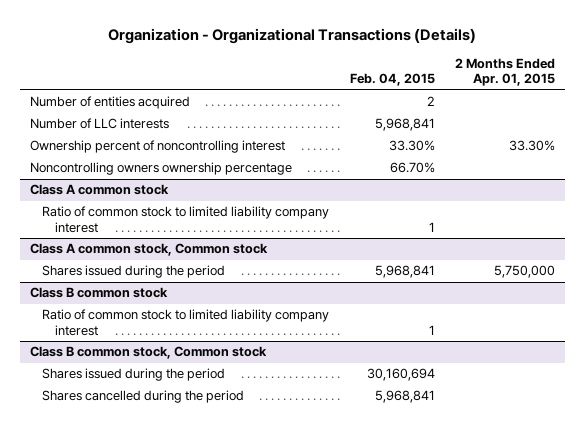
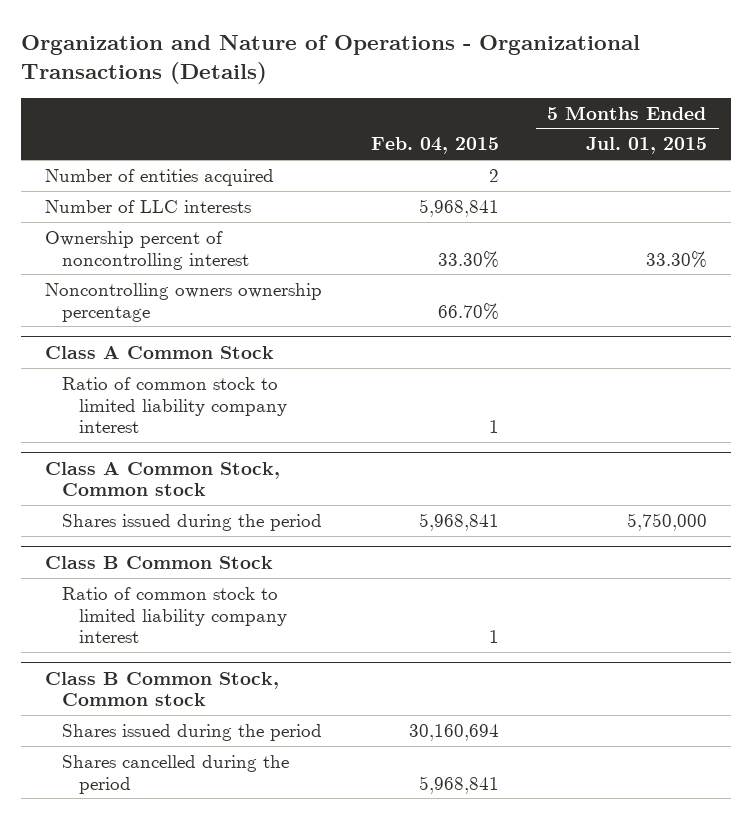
- Organization - Organizational Transactions (Details)
+ Organization and Nature of Operations - Organizational Transactions (Details)
- | Feb. 04, 2015 | 2 Months Ended Apr. 01, 2015
+ | Feb. 04, 2015 | 5 Months Ended Jul. 01, 2015
- Class A common stock
+ Class A Common Stock
- Class A common stock, Common stock
+ Class A Common Stock, Common stock
- Class B common stock
+ Class B Common Stock
- Class B common stock, Common stock
+ Class B Common Stock, Common stock

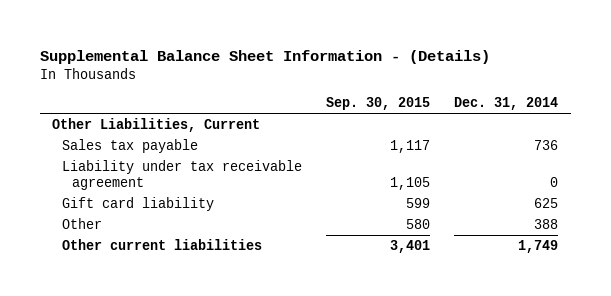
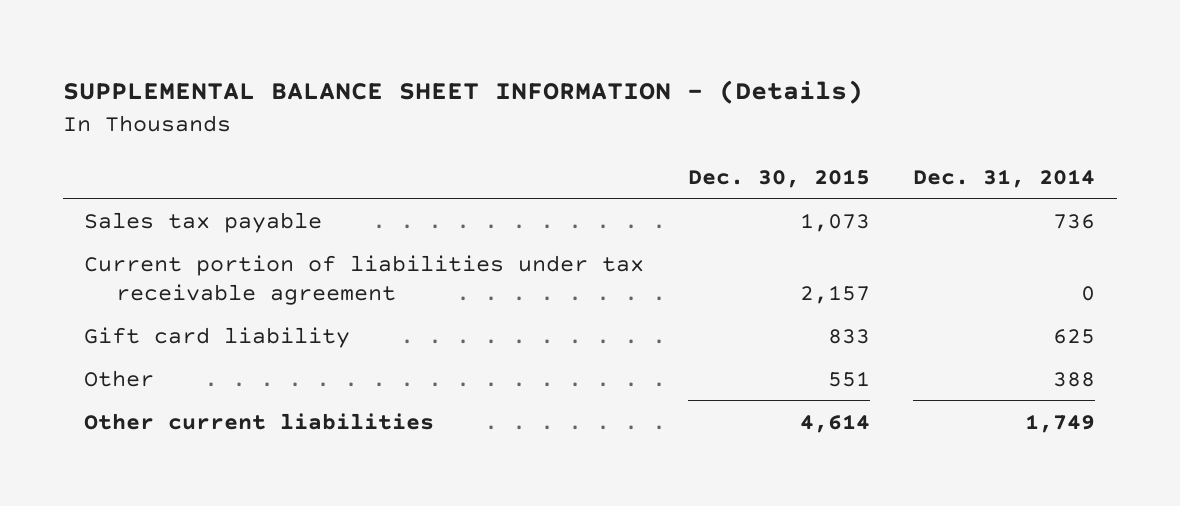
- Supplemental Balance Sheet Information - (Details)
+ SUPPLEMENTAL BALANCE SHEET INFORMATION - (Details)
- | Sep. 30, 2015 | Dec. 31, 2014
+ | Dec. 30, 2015 | Dec. 31, 2014
- Other Liabilities, Current
- Liability under tax receivable agreement | 1,105 | 0
+ Current portion of liabilities under tax receivable agreement | 2,157 | 0

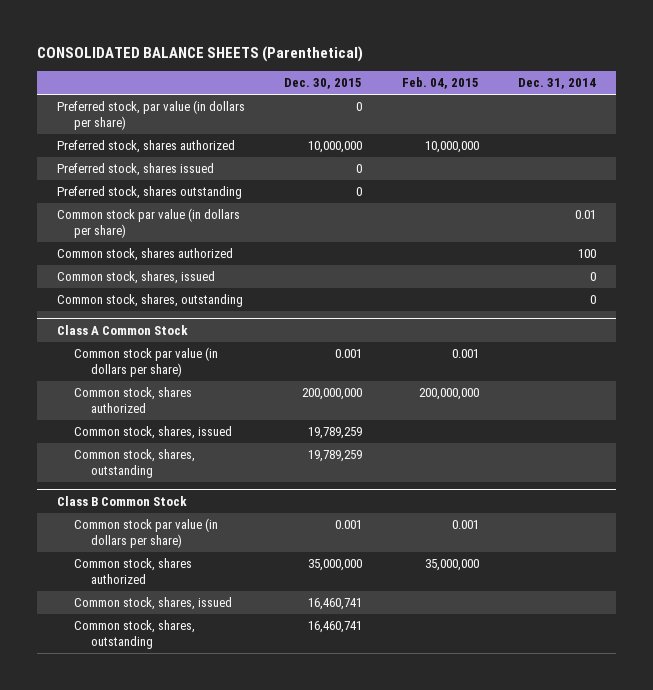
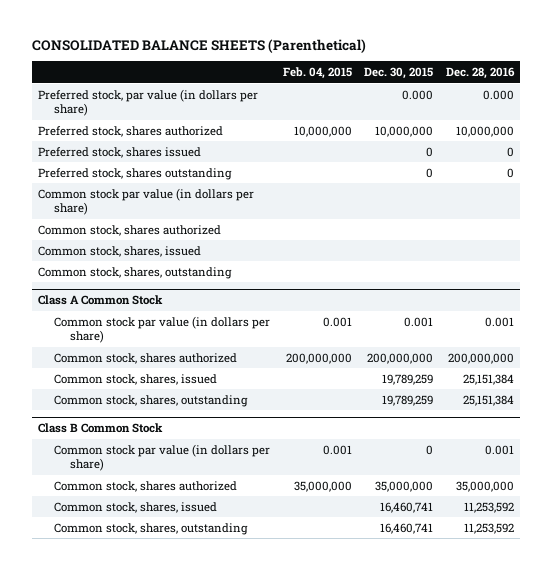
- | Dec. 30, 2015 | Feb. 04, 2015 | Dec. 31, 2014
+ | Feb. 04, 2015 | Dec. 30, 2015 | Dec. 28, 2016
- Preferred stock, par value (in dollars per share) | 0 | |
+ Preferred stock, par value (in dollars per share) | | 0.000 | 0.000
@ Class B Common Stock
- Common stock par value (in dollars per share) | 0.001 | 0.001 |
+ Common stock par value (in dollars per share) | 0.001 | 0 | 0.001

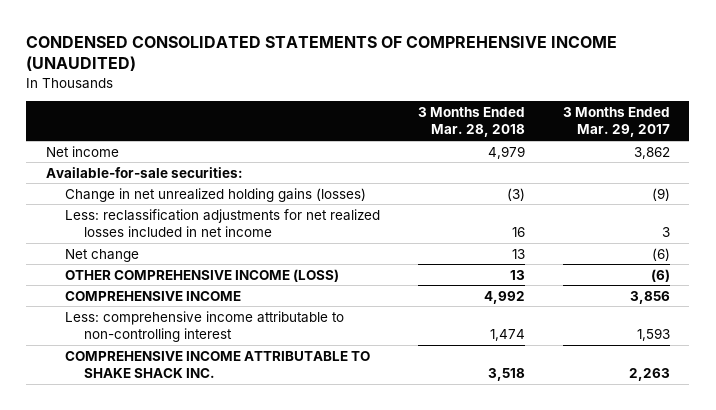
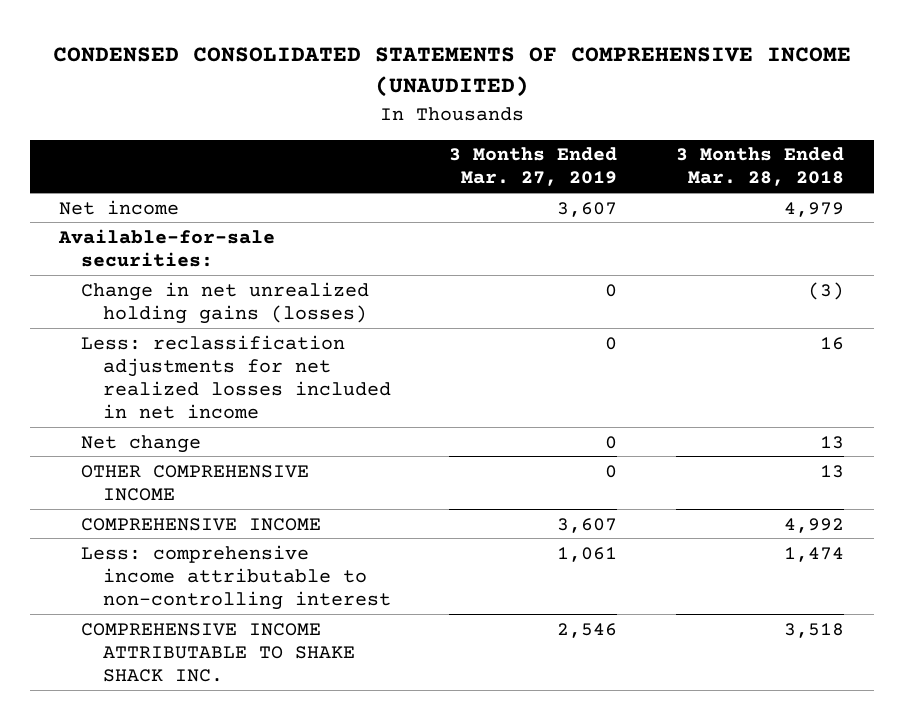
- | 3 Months Ended Mar. 28, 2018 | 3 Months Ended Mar. 29, 2017
+ | 3 Months Ended Mar. 27, 2019 | 3 Months Ended Mar. 28, 2018
- OTHER COMPREHENSIVE INCOME (LOSS) | 13 | (6)
+ OTHER COMPREHENSIVE INCOME | 0 | 13

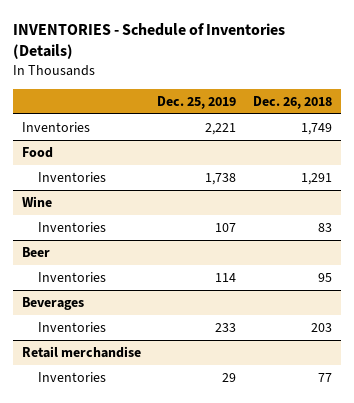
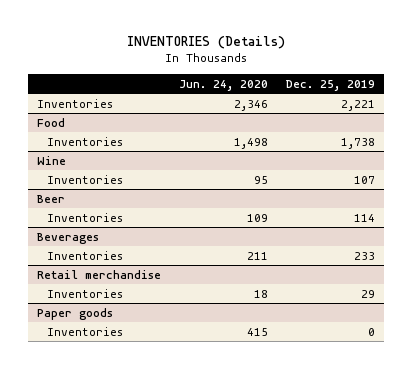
- INVENTORIES - Schedule of Inventories (Details)
+ INVENTORIES (Details)
- | Dec. 25, 2019 | Dec. 26, 2018
+ | Jun. 24, 2020 | Dec. 25, 2019
+ Paper goods
+ Inventories | 415 | 0

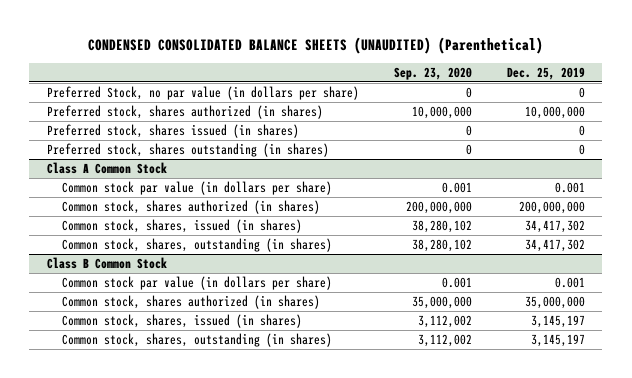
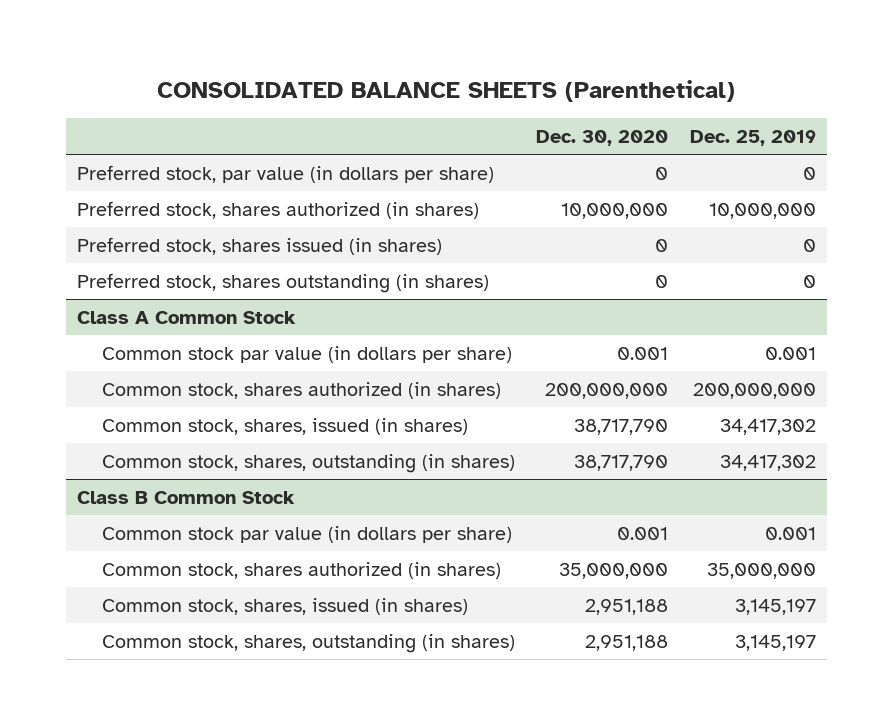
- CONDENSED CONSOLIDATED BALANCE SHEETS (UNAUDITED) (Parenthetical)
+ CONSOLIDATED BALANCE SHEETS (Parenthetical)
- | Sep. 23, 2020 | Dec. 25, 2019
+ | Dec. 30, 2020 | Dec. 25, 2019
- Preferred Stock, no par value (in dollars per share) | 0 | 0
+ Preferred stock, par value (in dollars per share) | 0 | 0

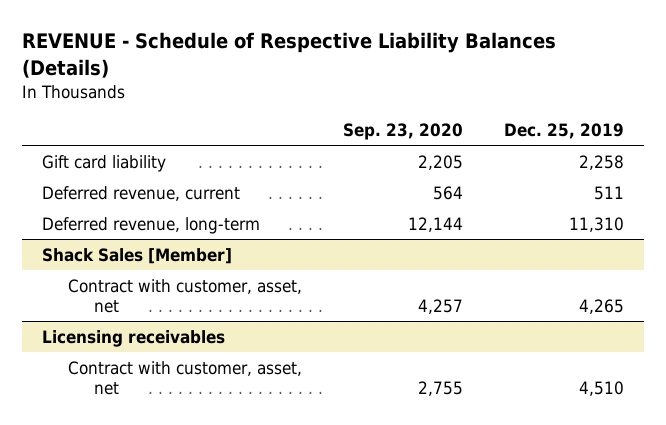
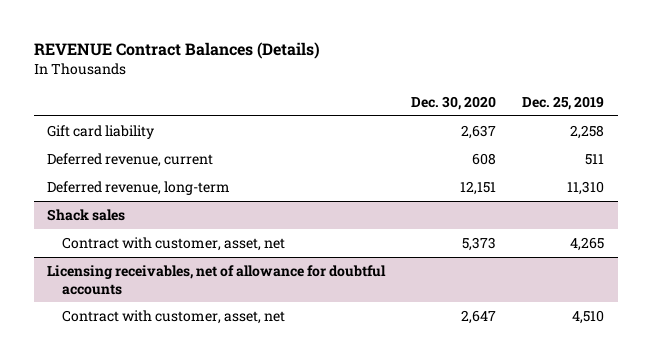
- REVENUE - Schedule of Respective Liability Balances (Details)
+ REVENUE Contract Balances (Details)
- | Sep. 23, 2020 | Dec. 25, 2019
+ | Dec. 30, 2020 | Dec. 25, 2019
- Shack Sales [Member]
+ Shack sales
- Licensing receivables
+ Licensing receivables, net of allowance for doubtful accounts

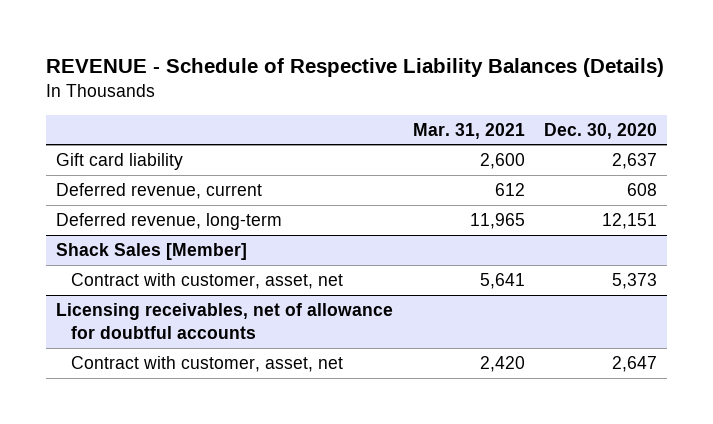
- REVENUE Contract Balances (Details)
+ REVENUE - Schedule of Respective Liability Balances (Details)
- | Dec. 30, 2020 | Dec. 25, 2019
+ | Mar. 31, 2021 | Dec. 30, 2020
- Shack sales
+ Shack Sales [Member]

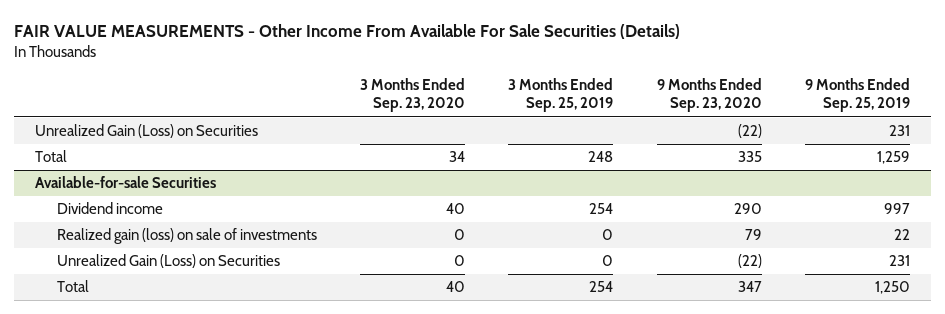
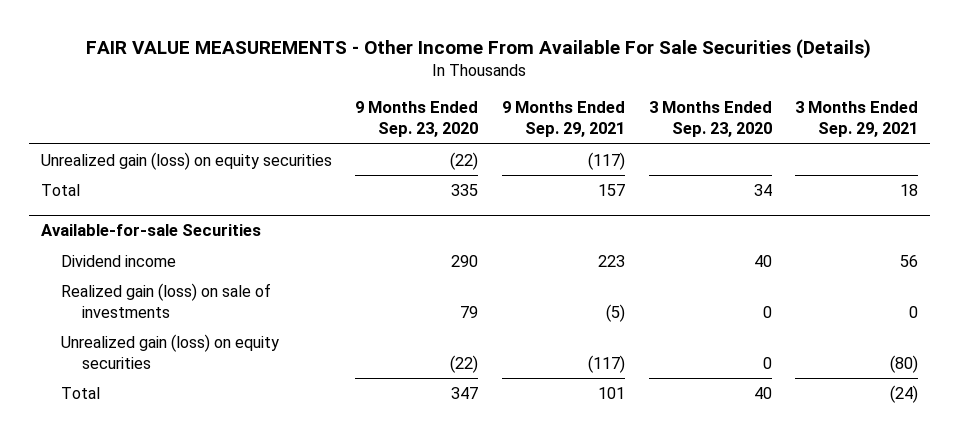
- | 3 Months Ended Sep. 23, 2020 | 3 Months Ended Sep. 25, 2019 | 9 Months Ended Sep. 23, 2020 | 9 Months Ended Sep. 25, 2019
+ | 9 Months Ended Sep. 23, 2020 | 9 Months Ended Sep. 29, 2021 | 3 Months Ended Sep. 23, 2020 | 3 Months Ended Sep. 29, 2021
- Unrealized Gain (Loss) on Securities | | | (22) | 231
+ Unrealized gain (loss) on equity securities | (22) | (117) | |
@ Available-for-sale Securities
- Unrealized Gain (Loss) on Securities | 0 | 0 | (22) | 231
+ Unrealized gain (loss) on equity securities | (22) | (117) | 0 | (80)

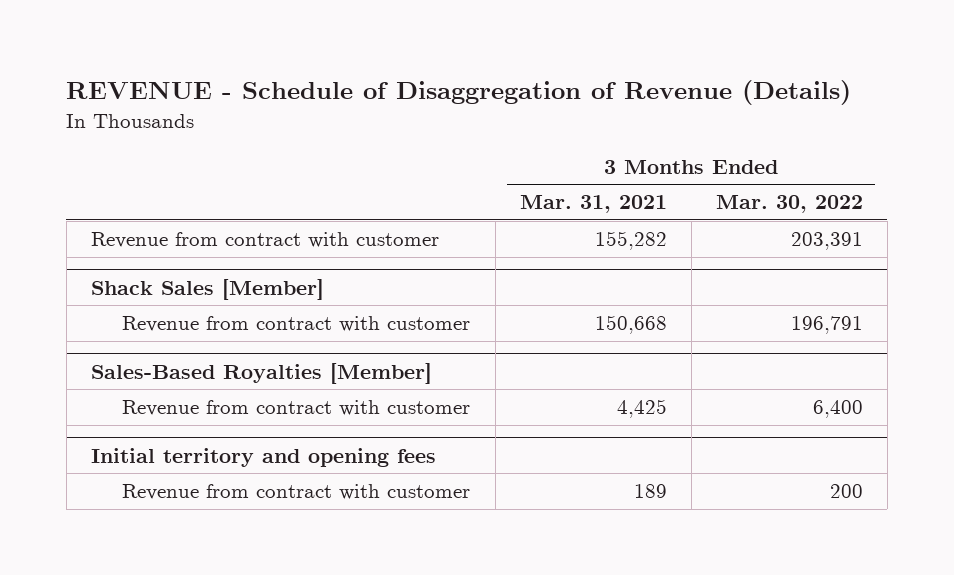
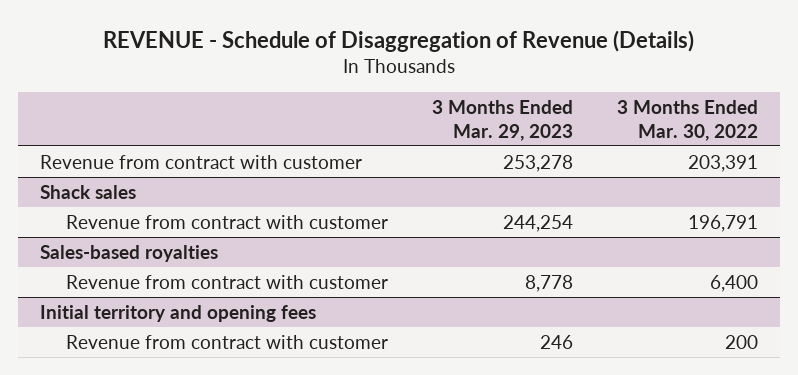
- | 3 Months Ended Mar. 31, 2021 | 3 Months Ended Mar. 30, 2022
+ | 3 Months Ended Mar. 29, 2023 | 3 Months Ended Mar. 30, 2022
- Shack Sales [Member]
+ Shack sales
- Sales-Based Royalties [Member]
+ Sales-based royalties

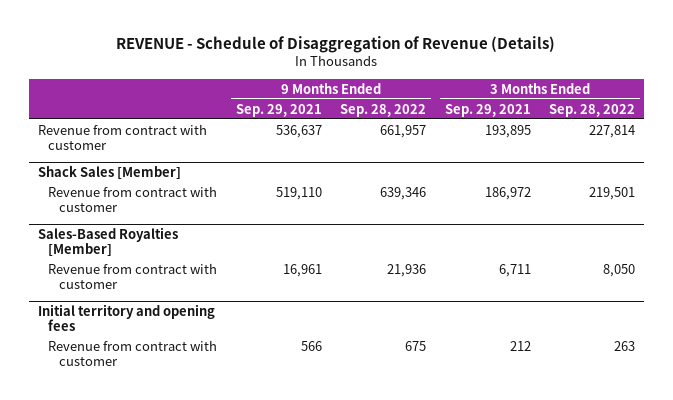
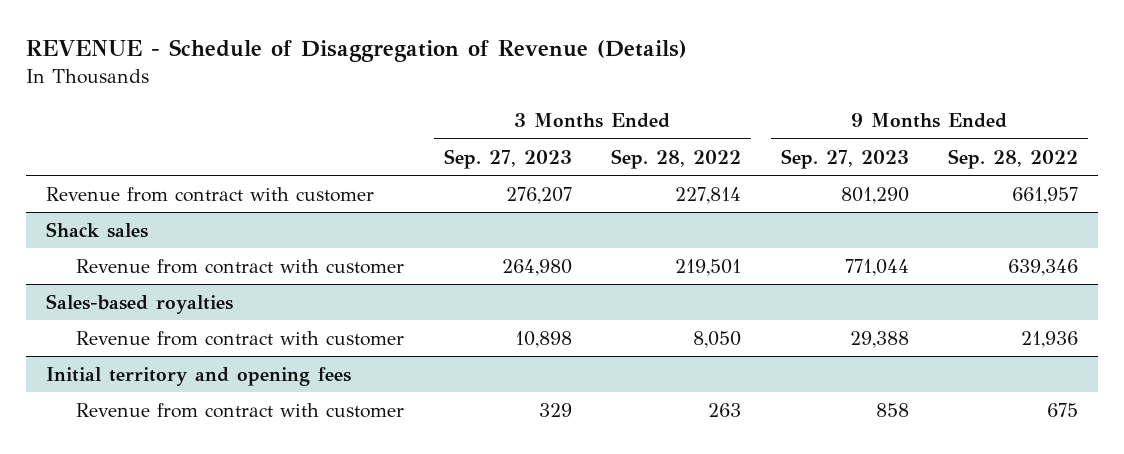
- | 9 Months Ended Sep. 29, 2021 | 9 Months Ended Sep. 28, 2022 | 3 Months Ended Sep. 29, 2021 | 3 Months Ended Sep. 28, 2022
+ | 3 Months Ended Sep. 27, 2023 | 3 Months Ended Sep. 28, 2022 | 9 Months Ended Sep. 27, 2023 | 9 Months Ended Sep. 28, 2022
- Shack Sales [Member]
+ Shack sales
- Sales-Based Royalties [Member]
+ Sales-based royalties

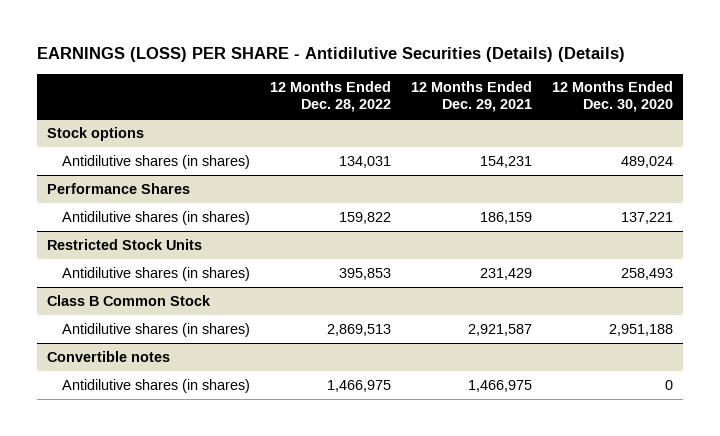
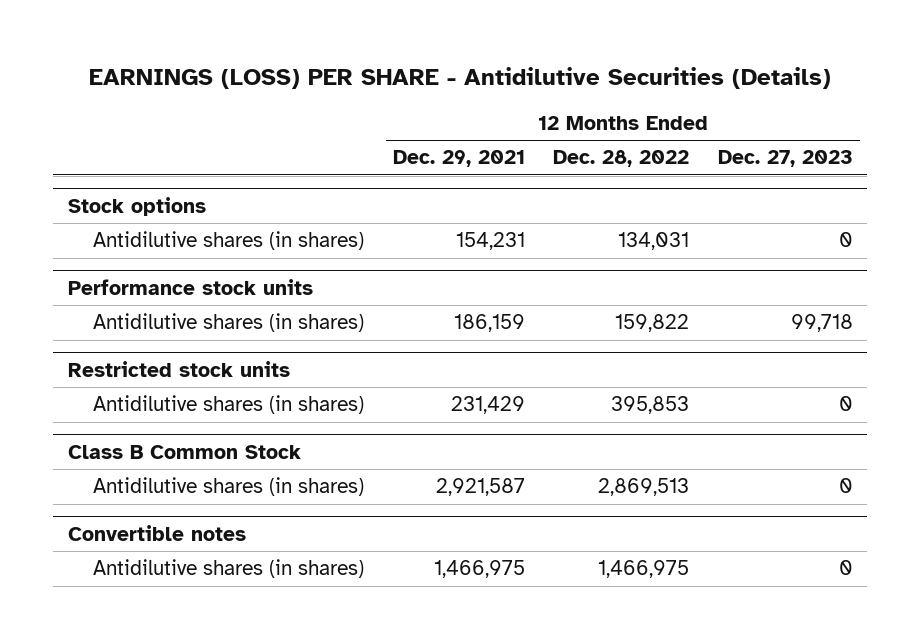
- EARNINGS (LOSS) PER SHARE - Antidilutive Securities (Details) (Details)
+ EARNINGS (LOSS) PER SHARE - Antidilutive Securities (Details)
- | 12 Months Ended Dec. 28, 2022 | 12 Months Ended Dec. 29, 2021 | 12 Months Ended Dec. 30, 2020
+ | 12 Months Ended Dec. 29, 2021 | 12 Months Ended Dec. 28, 2022 | 12 Months Ended Dec. 27, 2023
- Performance Shares
+ Performance stock units
- Restricted Stock Units
+ Restricted stock units

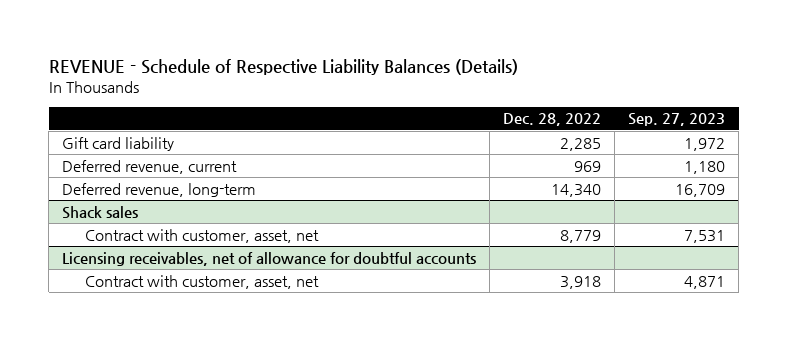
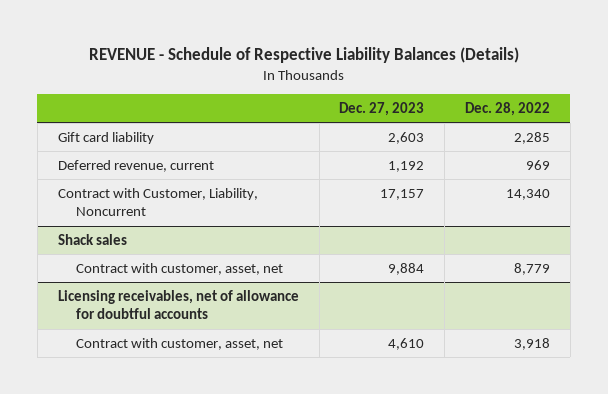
- | Dec. 28, 2022 | Sep. 27, 2023
+ | Dec. 27, 2023 | Dec. 28, 2022
- Deferred revenue, long-term | 14,340 | 16,709
+ Contract with Customer, Liability, Noncurrent | 17,157 | 14,340

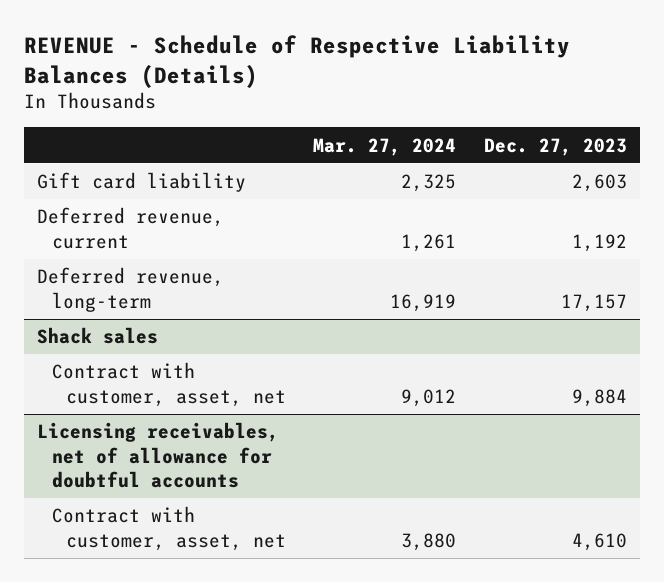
- | Dec. 27, 2023 | Dec. 28, 2022
+ | Mar. 27, 2024 | Dec. 27, 2023
- Contract with Customer, Liability, Noncurrent | 17,157 | 14,340
+ Deferred revenue, long-term | 16,919 | 17,157

